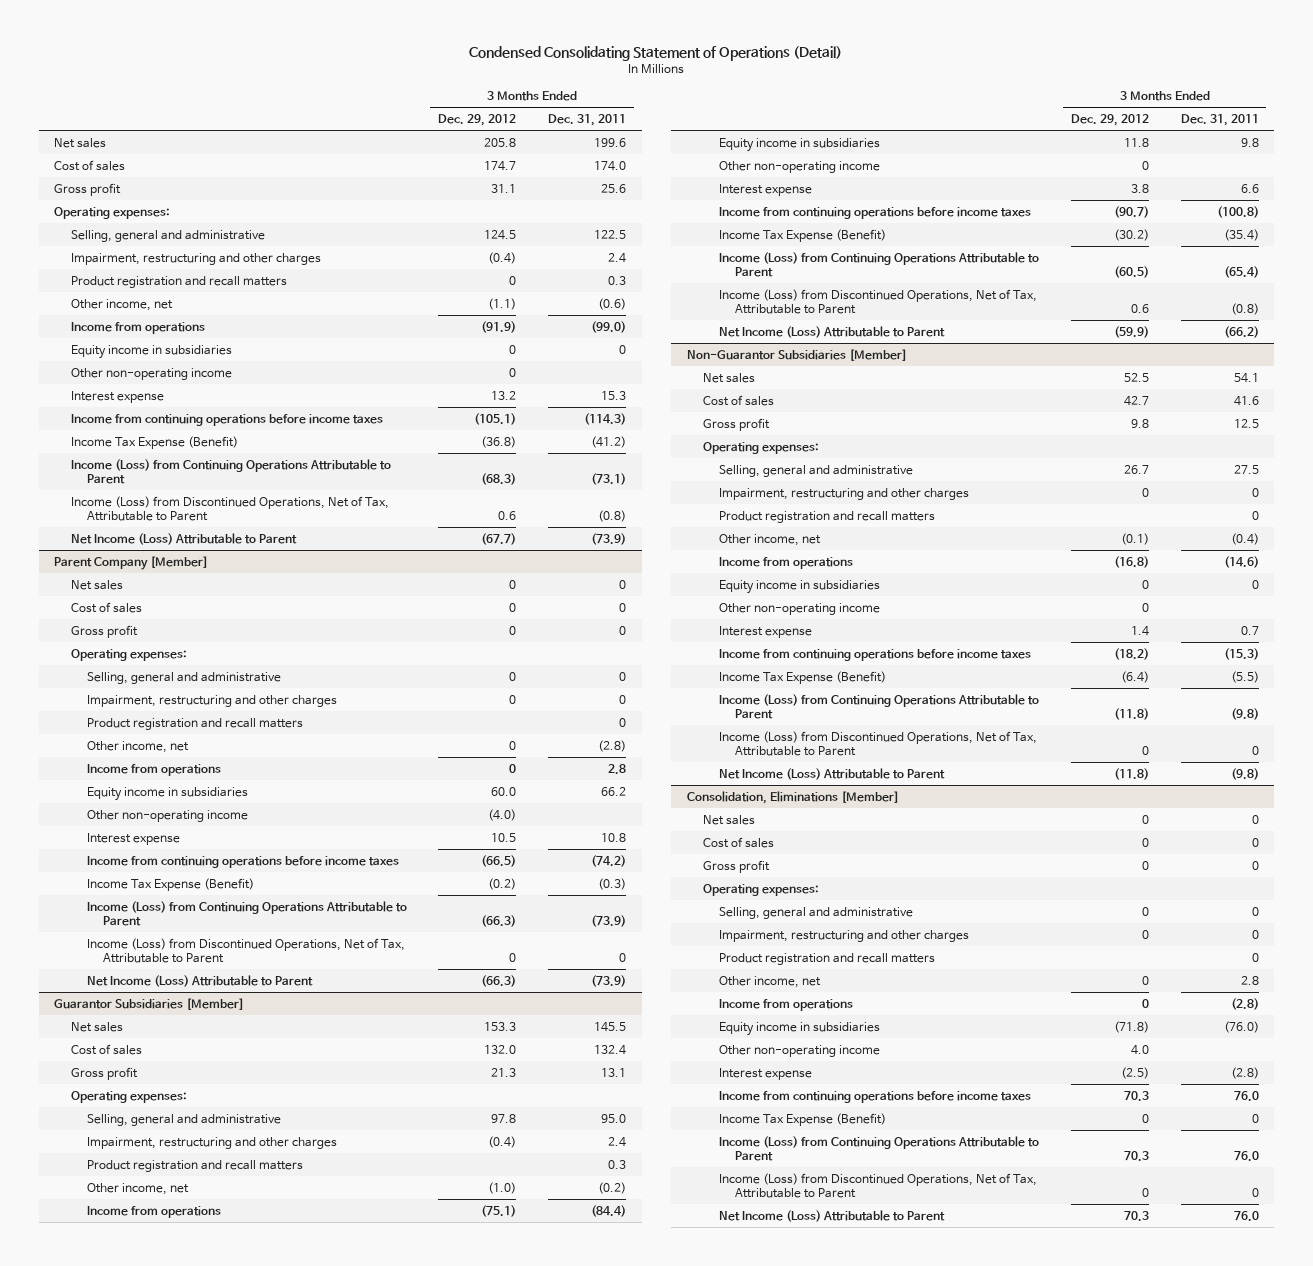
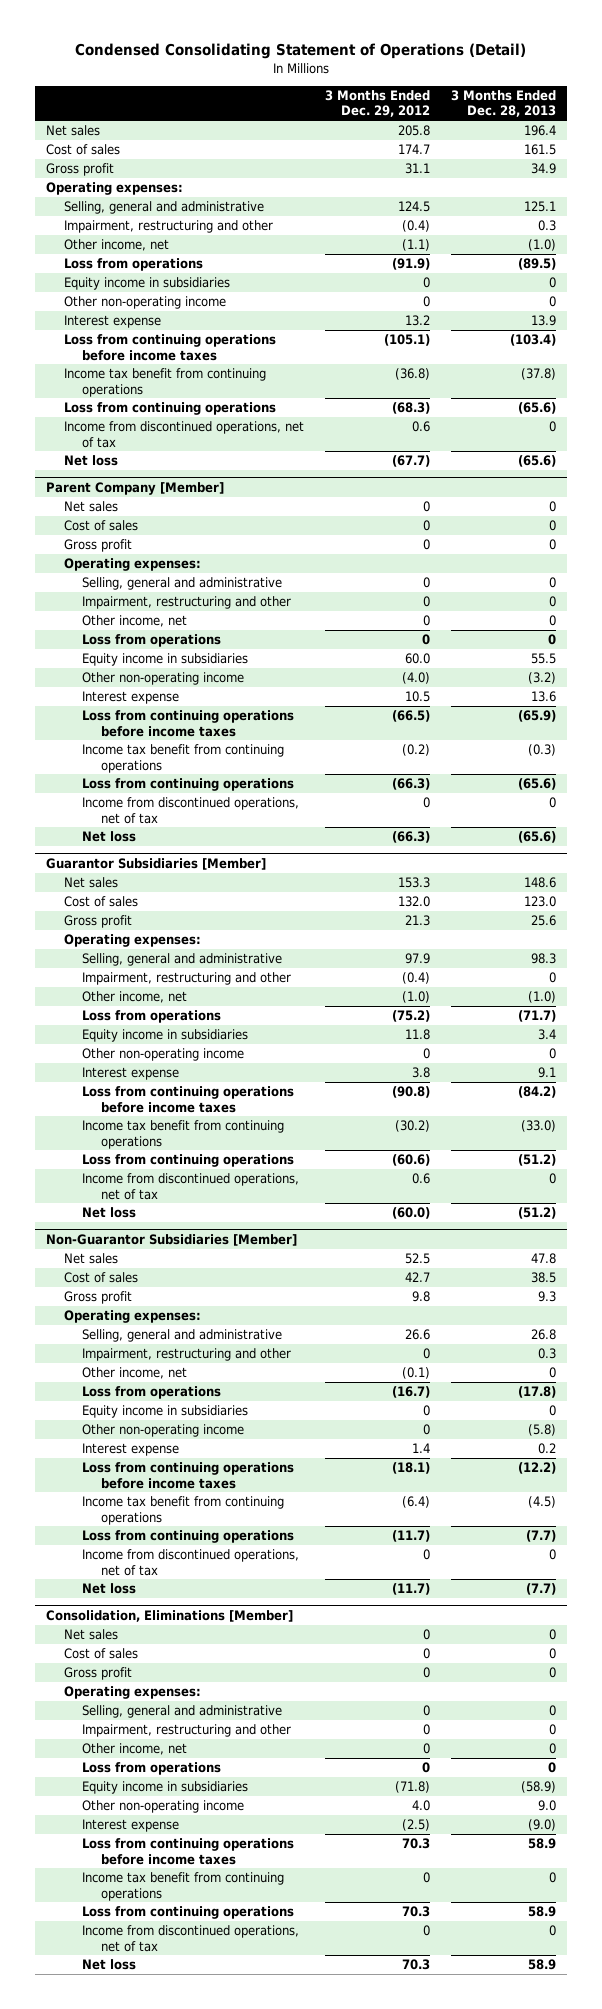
- | 3 Months Ended Dec. 29, 2012 | 3 Months Ended Dec. 31, 2011
+ | 3 Months Ended Dec. 29, 2012 | 3 Months Ended Dec. 28, 2013
- Impairment, restructuring and other charges | (0.4) | 2.4
- Product registration and recall matters | 0 | 0.3
+ Impairment, restructuring and other | (0.4) | 0.3
- Income from operations | (91.9) | (99.0)
+ Loss from operations | (91.9) | (89.5)
- Income from continuing operations before income taxes | (105.1) | (114.3)
- Income Tax Expense (Benefit) | (36.8) | (41.2)
- Income (Loss) from Continuing Operations Attributable to Parent | (68.3) | (73.1)
- Income (Loss) from Discontinued Operations, Net of Tax, Attributable to Parent | 0.6 | (0.8)
- Net Income (Loss) Attributable to Parent | (67.7) | (73.9)
+ Loss from continuing operations before income taxes | (105.1) | (103.4)
+ Income tax benefit from continuing operations | (36.8) | (37.8)
+ Loss from continuing operations | (68.3) | (65.6)
+ Income from discontinued operations, net of tax | 0.6 | 0
+ Net loss | (67.7) | (65.6)
@ Parent Company [Member]
- Impairment, restructuring and other charges | 0 | 0
- Product registration and recall matters | | 0
+ Impairment, restructuring and other | 0 | 0
- Income from operations | 0 | 2.8
+ Loss from operations | 0 | 0
- Income from continuing operations before income taxes | (66.5) | (74.2)
- Income Tax Expense (Benefit) | (0.2) | (0.3)
- Income (Loss) from Continuing Operations Attributable to Parent | (66.3) | (73.9)
- Income (Loss) from Discontinued Operations, Net of Tax, Attributable to Parent | 0 | 0
- Net Income (Loss) Attributable to Parent | (66.3) | (73.9)
+ Loss from continuing operations before income taxes | (66.5) | (65.9)
+ Income tax benefit from continuing operations | (0.2) | (0.3)
+ Loss from continuing operations | (66.3) | (65.6)
+ Income from discontinued operations, net of tax | 0 | 0
+ Net loss | (66.3) | (65.6)
@ Guarantor Subsidiaries [Member]
- Selling, general and administrative | 97.8 | 95.0
- Impairment, restructuring and other charges | (0.4) | 2.4
- Product registration and recall matters | | 0.3
+ Selling, general and administrative | 97.9 | 98.3
+ Impairment, restructuring and other | (0.4) | 0
- Income from operations | (75.1) | (84.4)
+ Loss from operations | (75.2) | (71.7)
- Income from continuing operations before income taxes | (90.7) | (100.8)
- Income Tax Expense (Benefit) | (30.2) | (35.4)
- Income (Loss) from Continuing Operations Attributable to Parent | (60.5) | (65.4)
- Income (Loss) from Discontinued Operations, Net of Tax, Attributable to Parent | 0.6 | (0.8)
- Net Income (Loss) Attributable to Parent | (59.9) | (66.2)
+ Loss from continuing operations before income taxes | (90.8) | (84.2)
+ Income tax benefit from continuing operations | (30.2) | (33.0)
+ Loss from continuing operations | (60.6) | (51.2)
+ Income from discontinued operations, net of tax | 0.6 | 0
+ Net loss | (60.0) | (51.2)
@ Non-Guarantor Subsidiaries [Member]
- Selling, general and administrative | 26.7 | 27.5
- Impairment, restructuring and other charges | 0 | 0
- Product registration and recall matters | | 0
+ Selling, general and administrative | 26.6 | 26.8
+ Impairment, restructuring and other | 0 | 0.3
- Income from operations | (16.8) | (14.6)
+ Loss from operations | (16.7) | (17.8)
- Income from continuing operations before income taxes | (18.2) | (15.3)
- Income Tax Expense (Benefit) | (6.4) | (5.5)
- Income (Loss) from Continuing Operations Attributable to Parent | (11.8) | (9.8)
- Income (Loss) from Discontinued Operations, Net of Tax, Attributable to Parent | 0 | 0
- Net Income (Loss) Attributable to Parent | (11.8) | (9.8)
+ Loss from continuing operations before income taxes | (18.1) | (12.2)
+ Income tax benefit from continuing operations | (6.4) | (4.5)
+ Loss from continuing operations | (11.7) | (7.7)
+ Income from discontinued operations, net of tax | 0 | 0
+ Net loss | (11.7) | (7.7)
@ Consolidation, Eliminations [Member]
- Impairment, restructuring and other charges | 0 | 0
- Product registration and recall matters | | 0
+ Impairment, restructuring and other | 0 | 0
- Income from operations | 0 | (2.8)
+ Loss from operations | 0 | 0
- Income from continuing operations before income taxes | 70.3 | 76.0
- Income Tax Expense (Benefit) | 0 | 0
- Income (Loss) from Continuing Operations Attributable to Parent | 70.3 | 76.0
- Income (Loss) from Discontinued Operations, Net of Tax, Attributable to Parent | 0 | 0
- Net Income (Loss) Attributable to Parent | 70.3 | 76.0
+ Loss from continuing operations before income taxes | 70.3 | 58.9
+ Income tax benefit from continuing operations | 0 | 0
+ Loss from continuing operations | 70.3 | 58.9
+ Income from discontinued operations, net of tax | 0 | 0
+ Net loss | 70.3 | 58.9

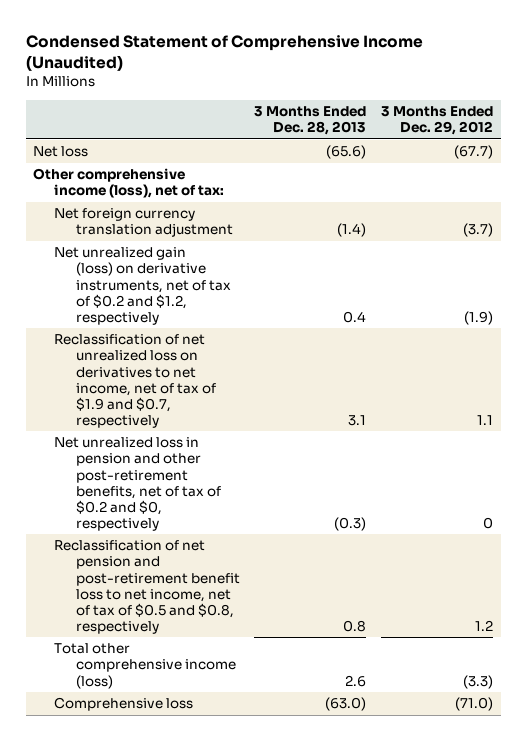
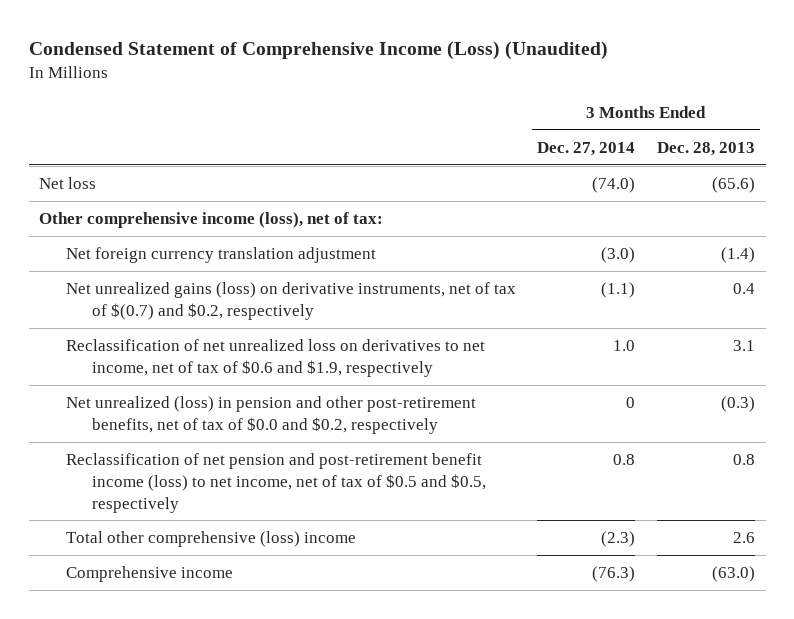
- Condensed Statement of Comprehensive Income (Unaudited)
+ Condensed Statement of Comprehensive Income (Loss) (Unaudited)
- | 3 Months Ended Dec. 28, 2013 | 3 Months Ended Dec. 29, 2012
+ | 3 Months Ended Dec. 27, 2014 | 3 Months Ended Dec. 28, 2013
- Net unrealized gain (loss) on derivative instruments, net of tax of $0.2 and $1.2, respectively | 0.4 | (1.9)
- Reclassification of net unrealized loss on derivatives to net income, net of tax of $1.9 and $0.7, respectively | 3.1 | 1.1
- Net unrealized loss in pension and other post-retirement benefits, net of tax of $0.2 and $0, respectively | (0.3) | 0
- Reclassification of net pension and post-retirement benefit loss to net income, net of tax of $0.5 and $0.8, respectively | 0.8 | 1.2
- Total other comprehensive income (loss) | 2.6 | (3.3)
- Comprehensive loss | (63.0) | (71.0)
+ Net unrealized gains (loss) on derivative instruments, net of tax of $(0.7) and $0.2, respectively | (1.1) | 0.4
+ Reclassification of net unrealized loss on derivatives to net income, net of tax of $0.6 and $1.9, respectively | 1.0 | 3.1
+ Net unrealized (loss) in pension and other post-retirement benefits, net of tax of $0.0 and $0.2, respectively | 0 | (0.3)
+ Reclassification of net pension and post-retirement benefit income (loss) to net income, net of tax of $0.5 and $0.5, respectively | 0.8 | 0.8
+ Total other comprehensive (loss) income | (2.3) | 2.6
+ Comprehensive income | (76.3) | (63.0)

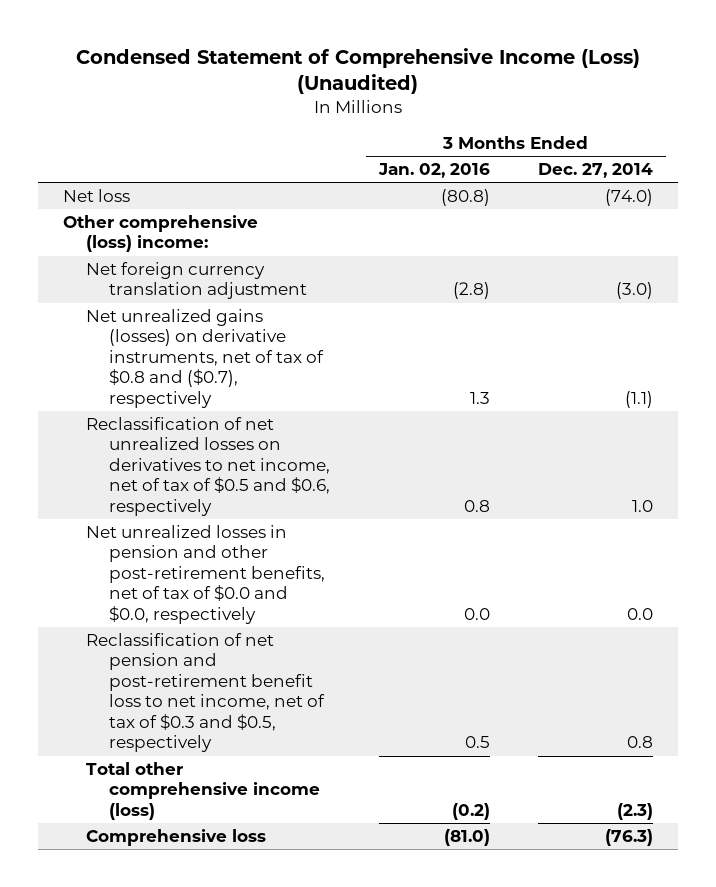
- | 3 Months Ended Dec. 27, 2014 | 3 Months Ended Dec. 28, 2013
+ | 3 Months Ended Jan. 02, 2016 | 3 Months Ended Dec. 27, 2014
- Other comprehensive income (loss), net of tax:
+ Other comprehensive (loss) income:
- Net unrealized gains (loss) on derivative instruments, net of tax of $(0.7) and $0.2, respectively | (1.1) | 0.4
- Reclassification of net unrealized loss on derivatives to net income, net of tax of $0.6 and $1.9, respectively | 1.0 | 3.1
- Net unrealized (loss) in pension and other post-retirement benefits, net of tax of $0.0 and $0.2, respectively | 0 | (0.3)
- Reclassification of net pension and post-retirement benefit income (loss) to net income, net of tax of $0.5 and $0.5, respectively | 0.8 | 0.8
- Total other comprehensive (loss) income | (2.3) | 2.6
- Comprehensive income | (76.3) | (63.0)
+ Net unrealized gains (losses) on derivative instruments, net of tax of $0.8 and ($0.7), respectively | 1.3 | (1.1)
+ Reclassification of net unrealized losses on derivatives to net income, net of tax of $0.5 and $0.6, respectively | 0.8 | 1.0
+ Net unrealized losses in pension and other post-retirement benefits, net of tax of $0.0 and $0.0, respectively | 0.0 | 0.0
+ Reclassification of net pension and post-retirement benefit loss to net income, net of tax of $0.3 and $0.5, respectively | 0.5 | 0.8
+ Total other comprehensive income (loss) | (0.2) | (2.3)
+ Comprehensive loss | (81.0) | (76.3)

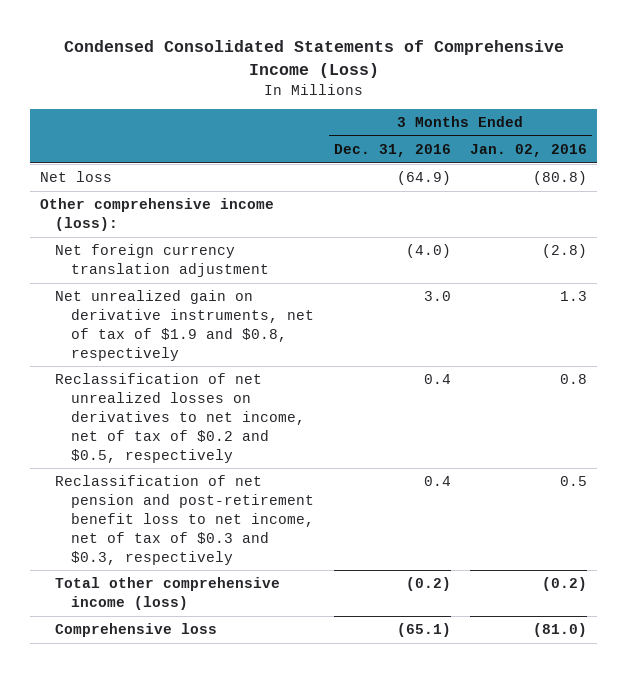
- Condensed Statement of Comprehensive Income (Loss) (Unaudited)
+ Condensed Consolidated Statements of Comprehensive Income (Loss)
- | 3 Months Ended Jan. 02, 2016 | 3 Months Ended Dec. 27, 2014
+ | 3 Months Ended Dec. 31, 2016 | 3 Months Ended Jan. 02, 2016
- Other comprehensive (loss) income:
+ Other comprehensive income (loss):
- Net unrealized gains (losses) on derivative instruments, net of tax of $0.8 and ($0.7), respectively | 1.3 | (1.1)
- Reclassification of net unrealized losses on derivatives to net income, net of tax of $0.5 and $0.6, respectively | 0.8 | 1.0
- Net unrealized losses in pension and other post-retirement benefits, net of tax of $0.0 and $0.0, respectively | 0.0 | 0.0
- Reclassification of net pension and post-retirement benefit loss to net income, net of tax of $0.3 and $0.5, respectively | 0.5 | 0.8
+ Net unrealized gain on derivative instruments, net of tax of $1.9 and $0.8, respectively | 3.0 | 1.3
+ Reclassification of net unrealized losses on derivatives to net income, net of tax of $0.2 and $0.5, respectively | 0.4 | 0.8
+ Reclassification of net pension and post-retirement benefit loss to net income, net of tax of $0.3 and $0.3, respectively | 0.4 | 0.5

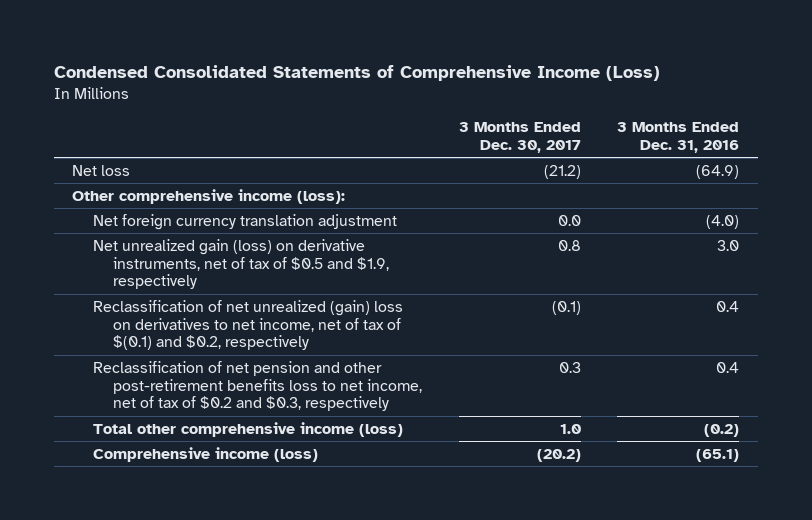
- | 3 Months Ended Dec. 31, 2016 | 3 Months Ended Jan. 02, 2016
+ | 3 Months Ended Dec. 30, 2017 | 3 Months Ended Dec. 31, 2016
- Net unrealized gain on derivative instruments, net of tax of $1.9 and $0.8, respectively | 3.0 | 1.3
- Reclassification of net unrealized losses on derivatives to net income, net of tax of $0.2 and $0.5, respectively | 0.4 | 0.8
- Reclassification of net pension and post-retirement benefit loss to net income, net of tax of $0.3 and $0.3, respectively | 0.4 | 0.5
+ Net unrealized gain (loss) on derivative instruments, net of tax of $0.5 and $1.9, respectively | 0.8 | 3.0
+ Reclassification of net unrealized (gain) loss on derivatives to net income, net of tax of $(0.1) and $0.2, respectively | (0.1) | 0.4
+ Reclassification of net pension and other post-retirement benefits loss to net income, net of tax of $0.2 and $0.3, respectively | 0.3 | 0.4
- Comprehensive loss | (65.1) | (81.0)
+ Comprehensive income (loss) | (20.2) | (65.1)

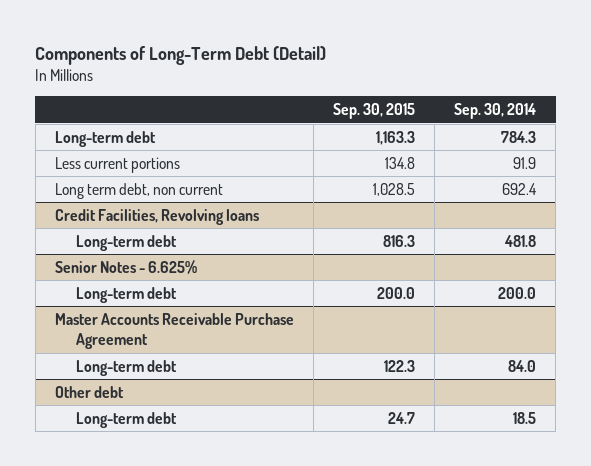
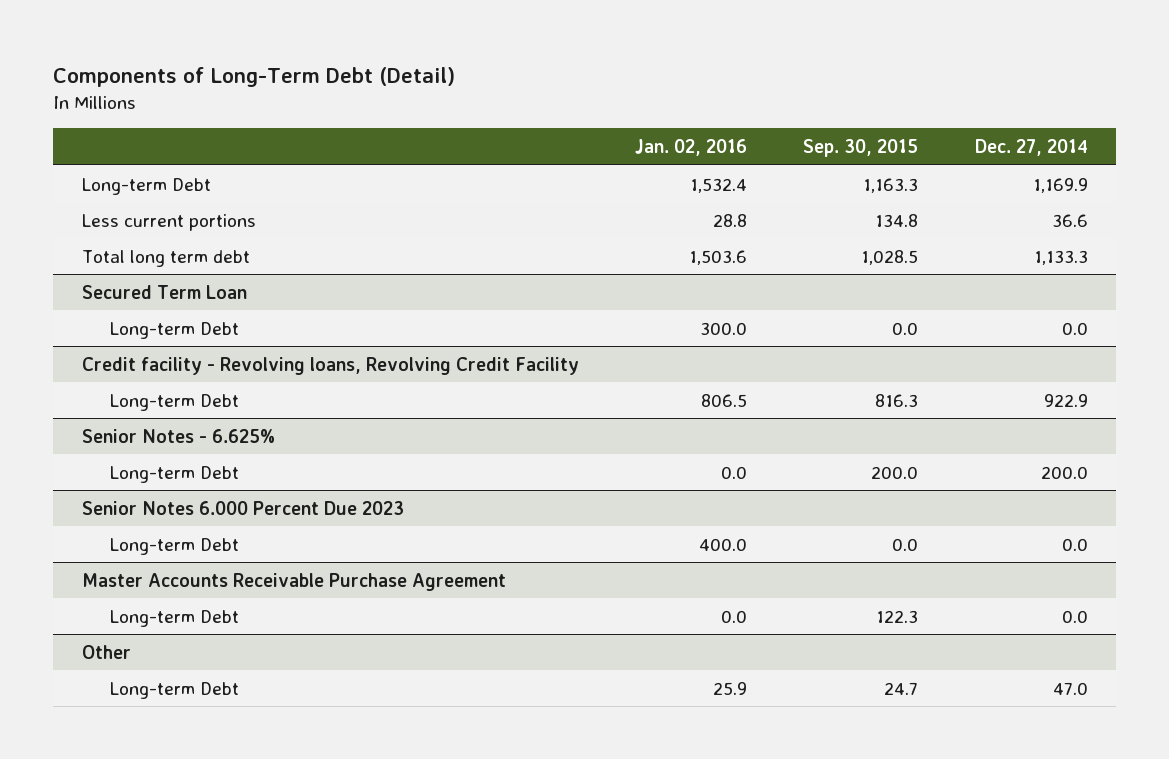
- | Sep. 30, 2015 | Sep. 30, 2014
+ | Jan. 02, 2016 | Sep. 30, 2015 | Dec. 27, 2014
- Long-term debt | 1,163.3 | 784.3
+ Long-term Debt | 1,532.4 | 1,163.3 | 1,169.9
- Long term debt, non current | 1,028.5 | 692.4
- Credit Facilities, Revolving loans
- Long-term debt | 816.3 | 481.8
+ Total long term debt | 1,503.6 | 1,028.5 | 1,133.3
+ Secured Term Loan
+ Long-term Debt | 300.0 | 0.0 | 0.0
+ Credit facility - Revolving loans, Revolving Credit Facility
+ Long-term Debt | 806.5 | 816.3 | 922.9
@ Senior Notes - 6.625%
- Long-term debt | 200.0 | 200.0
+ Long-term Debt | 0.0 | 200.0 | 200.0
+ Senior Notes 6.000 Percent Due 2023
+ Long-term Debt | 400.0 | 0.0 | 0.0
@ Master Accounts Receivable Purchase Agreement
- Long-term debt | 122.3 | 84.0
- Other debt
- Long-term debt | 24.7 | 18.5
@ Master Accounts Receivable Purchase Agreement
+ Long-term Debt | 0.0 | 122.3 | 0.0
+ Other
+ Long-term Debt | 25.9 | 24.7 | 47.0

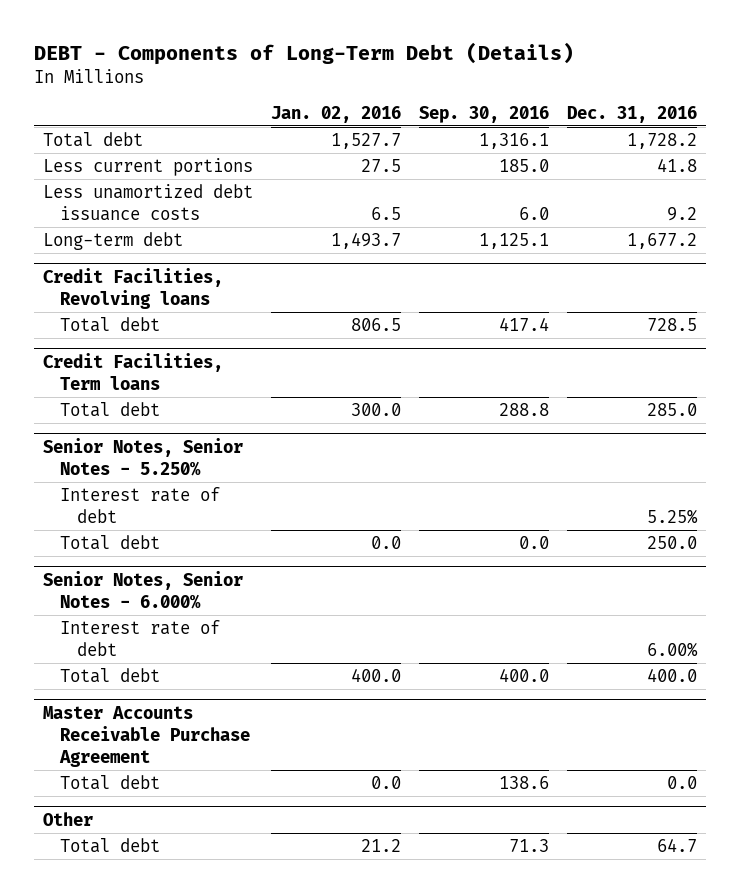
- Components of Long-Term Debt (Detail)
+ DEBT - Components of Long-Term Debt (Details)
- | Jan. 02, 2016 | Sep. 30, 2015 | Dec. 27, 2014
+ | Jan. 02, 2016 | Sep. 30, 2016 | Dec. 31, 2016
- Long-term Debt | 1,532.4 | 1,163.3 | 1,169.9
- Less current portions | 28.8 | 134.8 | 36.6
- Total long term debt | 1,503.6 | 1,028.5 | 1,133.3
- Secured Term Loan
- Long-term Debt | 300.0 | 0.0 | 0.0
- Credit facility - Revolving loans, Revolving Credit Facility
- Long-term Debt | 806.5 | 816.3 | 922.9
- Senior Notes - 6.625%
- Long-term Debt | 0.0 | 200.0 | 200.0
- Senior Notes 6.000 Percent Due 2023
- Long-term Debt | 400.0 | 0.0 | 0.0
+ Total debt | 1,527.7 | 1,316.1 | 1,728.2
+ Less current portions | 27.5 | 185.0 | 41.8
+ Less unamortized debt issuance costs | 6.5 | 6.0 | 9.2
+ Long-term debt | 1,493.7 | 1,125.1 | 1,677.2
+ Credit Facilities, Revolving loans
+ Total debt | 806.5 | 417.4 | 728.5
+ Credit Facilities, Term loans
+ Total debt | 300.0 | 288.8 | 285.0
+ Senior Notes, Senior Notes - 5.250%
+ Interest rate of debt | | | 5.25%
+ Total debt | 0.0 | 0.0 | 250.0
+ Senior Notes, Senior Notes - 6.000%
+ Interest rate of debt | | | 6.00%
+ Total debt | 400.0 | 400.0 | 400.0
@ Master Accounts Receivable Purchase Agreement
- Long-term Debt | 0.0 | 122.3 | 0.0
+ Total debt | 0.0 | 138.6 | 0.0
@ Other
- Long-term Debt | 25.9 | 24.7 | 47.0
+ Total debt | 21.2 | 71.3 | 64.7

